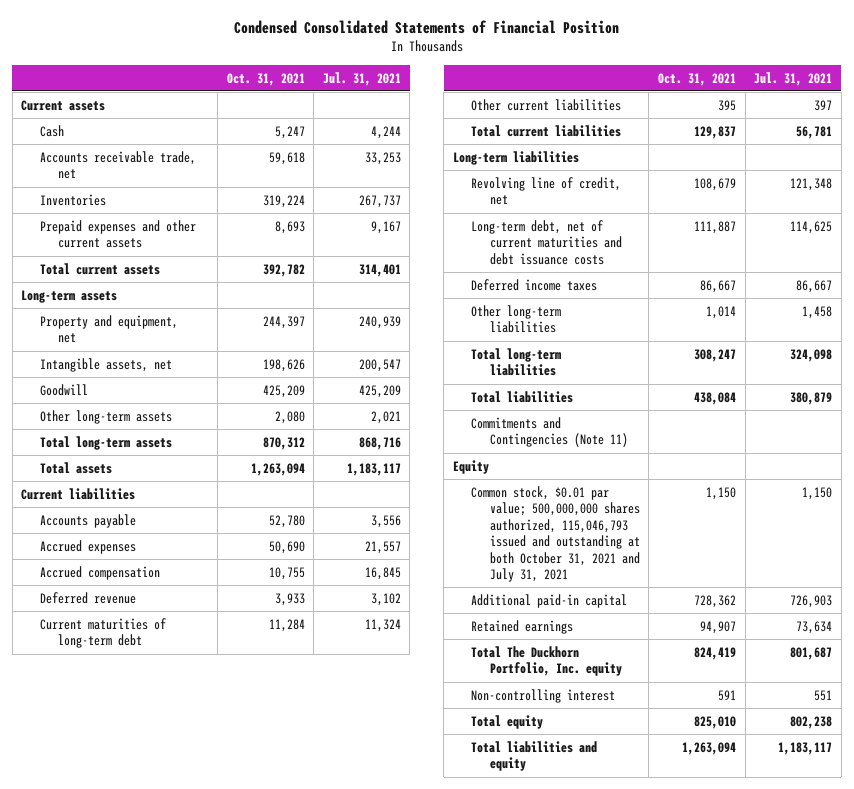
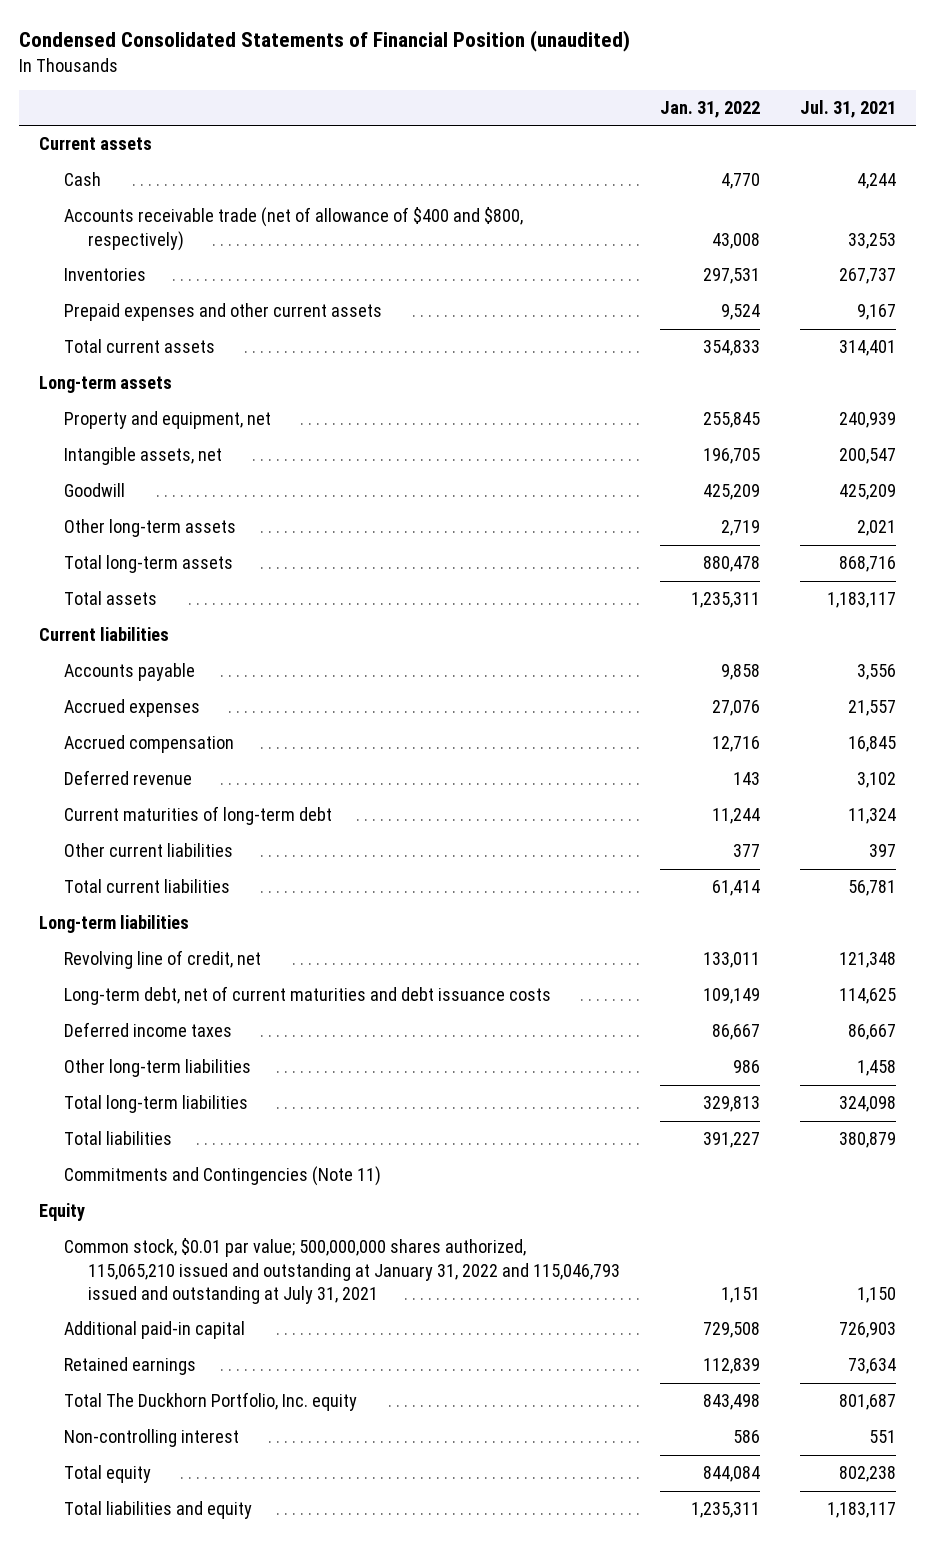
- Condensed Consolidated Statements of Financial Position
+ Condensed Consolidated Statements of Financial Position (unaudited)
- | Oct. 31, 2021 | Jul. 31, 2021
+ | Jan. 31, 2022 | Jul. 31, 2021
- Accounts receivable trade, net | 59,618 | 33,253
+ Accounts receivable trade (net of allowance of $400 and $800, respectively) | 43,008 | 33,253
- Common stock, $0.01 par value; 500,000,000 shares authorized, 115,046,793 issued and outstanding at both October 31, 2021 and July 31, 2021 | 1,150 | 1,150
+ Common stock, $0.01 par value; 500,000,000 shares authorized, 115,065,210 issued and outstanding at January 31, 2022 and 115,046,793 issued and outstanding at July 31, 2021 | 1,151 | 1,150

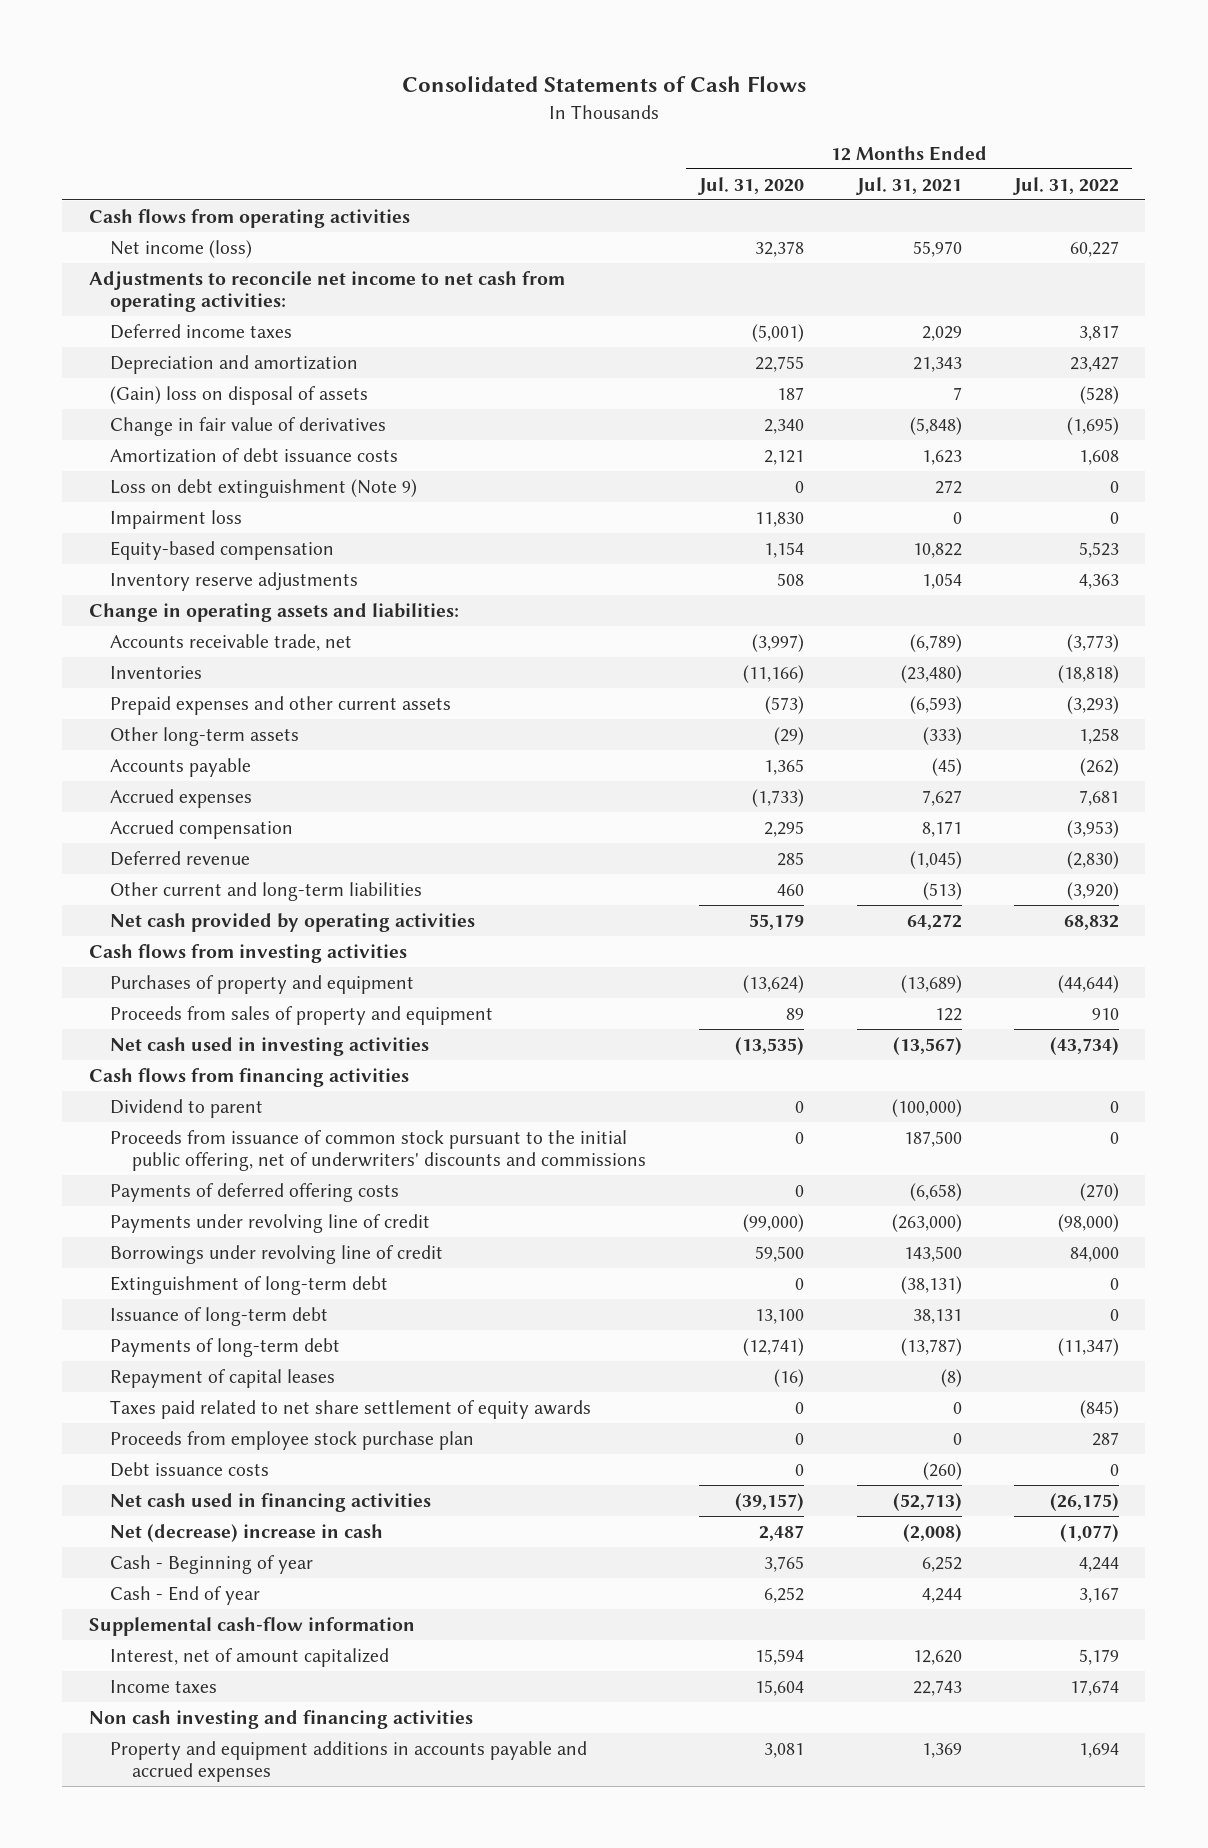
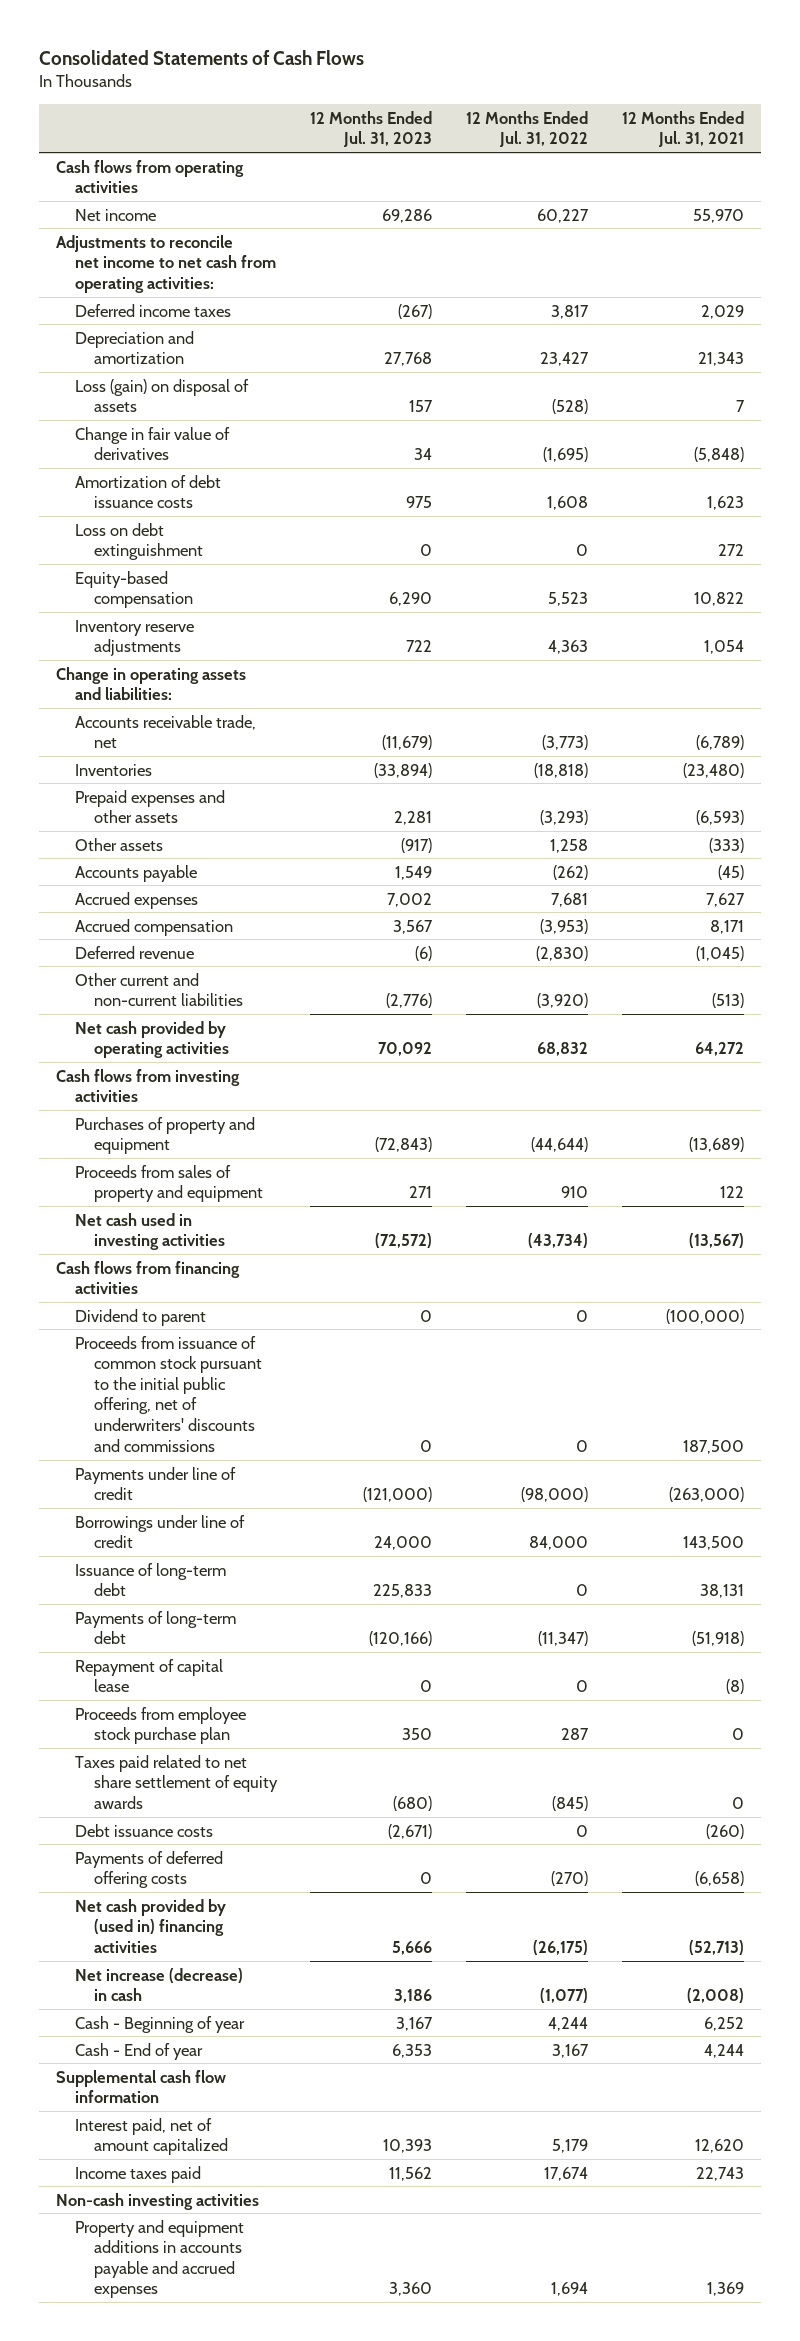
- | 12 Months Ended Jul. 31, 2020 | 12 Months Ended Jul. 31, 2021 | 12 Months Ended Jul. 31, 2022
+ | 12 Months Ended Jul. 31, 2023 | 12 Months Ended Jul. 31, 2022 | 12 Months Ended Jul. 31, 2021
- Net income (loss) | 32,378 | 55,970 | 60,227
+ Net income | 69,286 | 60,227 | 55,970
- (Gain) loss on disposal of assets | 187 | 7 | (528)
+ Loss (gain) on disposal of assets | 157 | (528) | 7
- Loss on debt extinguishment (Note 9) | 0 | 272 | 0
- Impairment loss | 11,830 | 0 | 0
+ Loss on debt extinguishment | 0 | 0 | 272
- Prepaid expenses and other current assets | (573) | (6,593) | (3,293)
- Other long-term assets | (29) | (333) | 1,258
+ Prepaid expenses and other assets | 2,281 | (3,293) | (6,593)
+ Other assets | (917) | 1,258 | (333)
- Other current and long-term liabilities | 460 | (513) | (3,920)
+ Other current and non-current liabilities | (2,776) | (3,920) | (513)
- Payments under revolving line of credit | (99,000) | (263,000) | (98,000)
- Borrowings under revolving line of credit | 59,500 | 143,500 | 84,000
- Extinguishment of long-term debt | 0 | (38,131) | 0
+ Payments under line of credit | (121,000) | (98,000) | (263,000)
+ Borrowings under line of credit | 24,000 | 84,000 | 143,500
- Payments of long-term debt | (12,741) | (13,787) | (11,347)
- Repayment of capital leases | (16) | (8) |
+ Payments of long-term debt | (120,166) | (11,347) | (51,918)
+ Repayment of capital lease | 0 | 0 | (8)
moved down: Taxes paid related to net share settlement of equity awards | (680) | (845) | 0
- Net cash used in financing activities | (39,157) | (52,713) | (26,175)
- Net (decrease) increase in cash | 2,487 | (2,008) | (1,077)
moved down: Payments of deferred offering costs | 0 | (270) | (6,658)
+ Net cash provided by (used in) financing activities | 5,666 | (26,175) | (52,713)
+ Net increase (decrease) in cash | 3,186 | (1,077) | (2,008)
- Supplemental cash-flow information
- Interest, net of amount capitalized | 15,594 | 12,620 | 5,179
- Income taxes | 15,604 | 22,743 | 17,674
- Non cash investing and financing activities
+ Supplemental cash flow information
+ Interest paid, net of amount capitalized | 10,393 | 5,179 | 12,620
+ Income taxes paid | 11,562 | 17,674 | 22,743
+ Non-cash investing activities

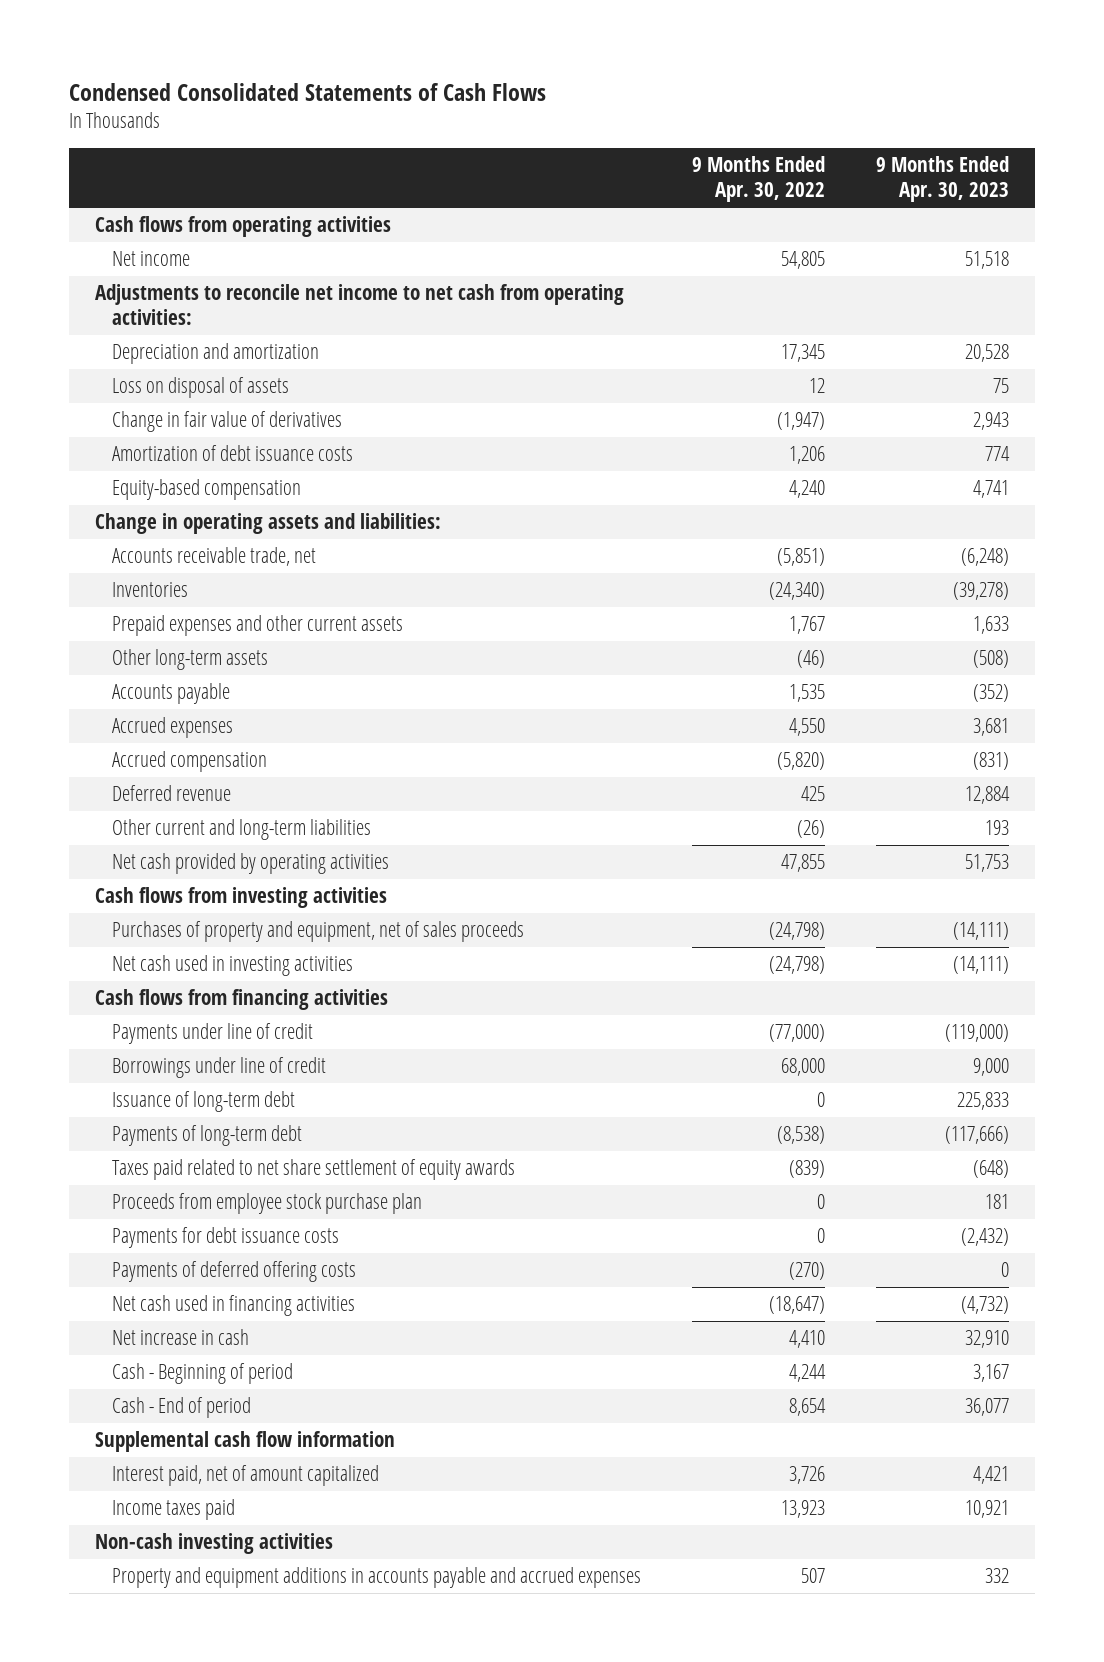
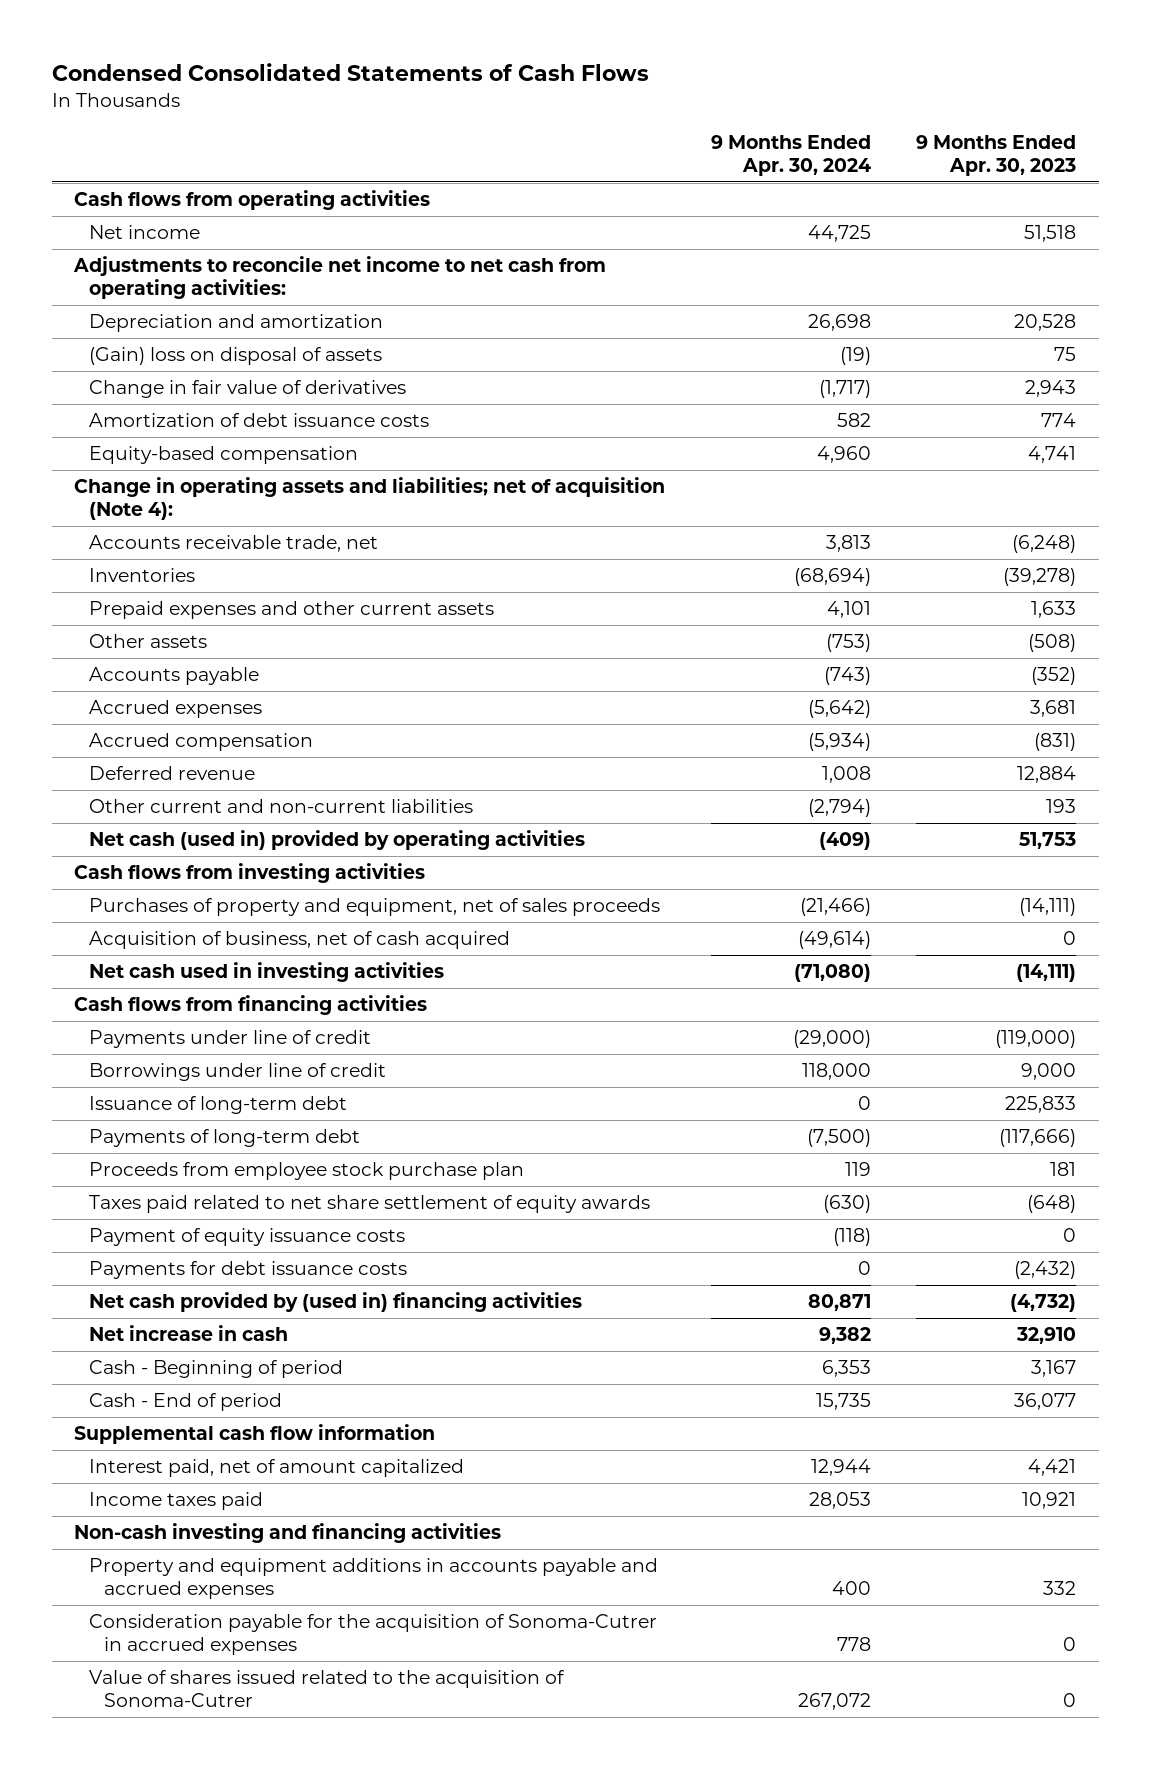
- | 9 Months Ended Apr. 30, 2022 | 9 Months Ended Apr. 30, 2023
+ | 9 Months Ended Apr. 30, 2024 | 9 Months Ended Apr. 30, 2023
- Loss on disposal of assets | 12 | 75
+ (Gain) loss on disposal of assets | (19) | 75
- Change in operating assets and liabilities:
+ Change in operating assets and liabilities; net of acquisition (Note 4):
- Other long-term assets | (46) | (508)
+ Other assets | (753) | (508)
- Other current and long-term liabilities | (26) | 193
- Net cash provided by operating activities | 47,855 | 51,753
+ Other current and non-current liabilities | (2,794) | 193
+ Net cash (used in) provided by operating activities | (409) | 51,753
+ Acquisition of business, net of cash acquired | (49,614) | 0
moved down: Taxes paid related to net share settlement of equity awards | (630) | (648)
+ Payment of equity issuance costs | (118) | 0
- Payments of deferred offering costs | (270) | 0
- Net cash used in financing activities | (18,647) | (4,732)
+ Net cash provided by (used in) financing activities | 80,871 | (4,732)
- Non-cash investing activities
+ Non-cash investing and financing activities
+ Consideration payable for the acquisition of Sonoma-Cutrer in accrued expenses | 778 | 0
+ Value of shares issued related to the acquisition of Sonoma-Cutrer | 267,072 | 0

